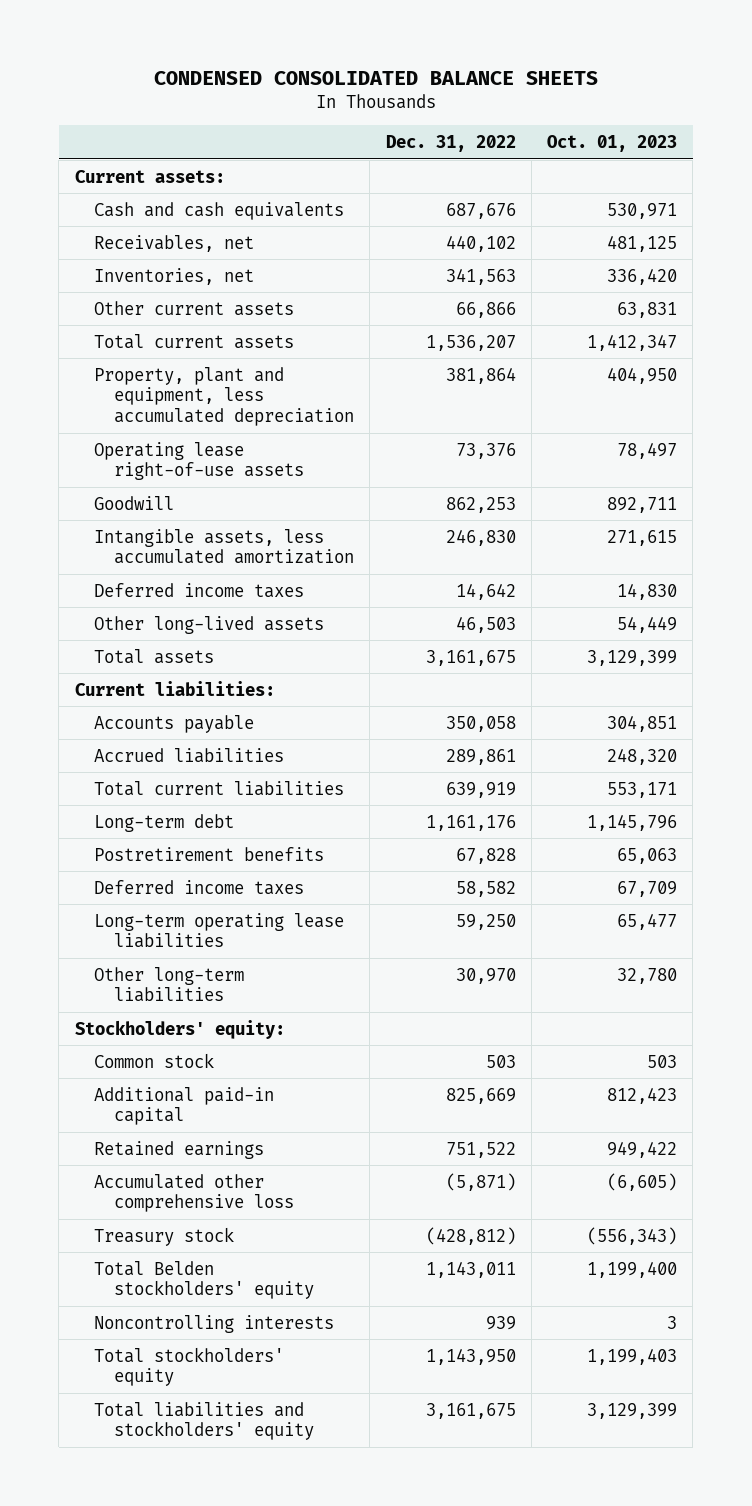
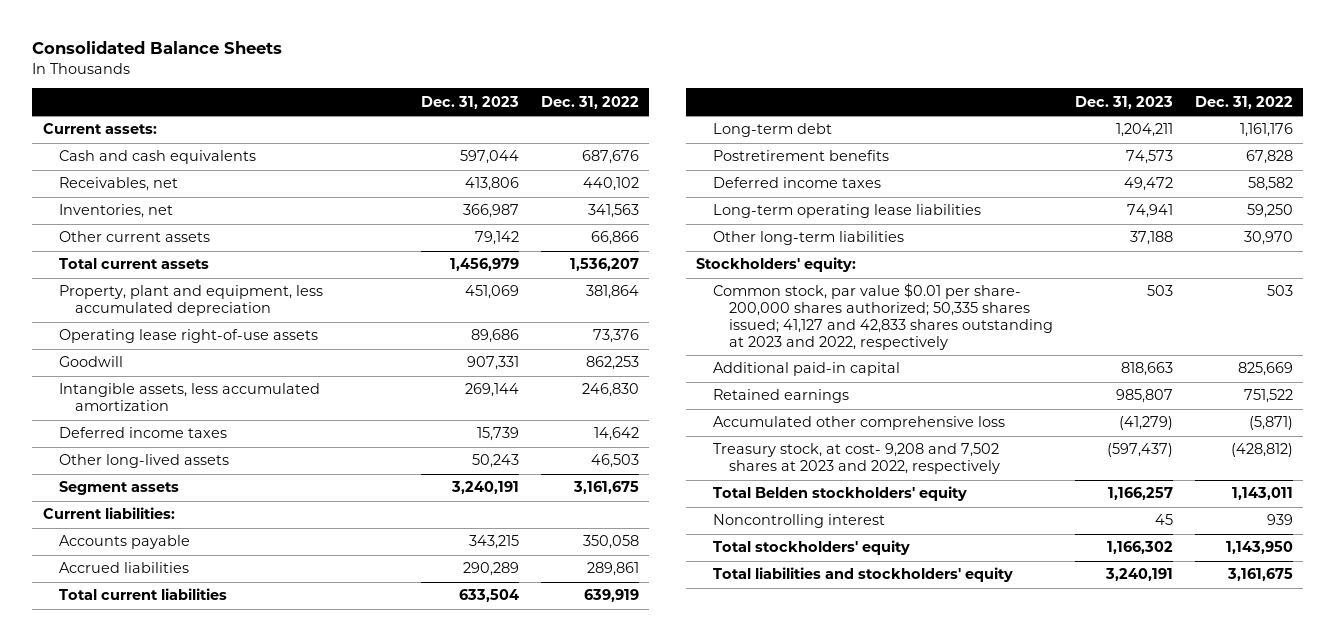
- CONDENSED CONSOLIDATED BALANCE SHEETS
+ Consolidated Balance Sheets
- | Dec. 31, 2022 | Oct. 01, 2023
+ | Dec. 31, 2023 | Dec. 31, 2022
- Total assets | 3,161,675 | 3,129,399
+ Segment assets | 3,240,191 | 3,161,675
- Common stock | 503 | 503
+ Common stock, par value $0.01 per share- 200,000 shares authorized; 50,335 shares issued; 41,127 and 42,833 shares outstanding at 2023 and 2022, respectively | 503 | 503
- Treasury stock | (428,812) | (556,343)
+ Treasury stock, at cost- 9,208 and 7,502 shares at 2023 and 2022, respectively | (597,437) | (428,812)
- Noncontrolling interests | 939 | 3
+ Noncontrolling interest | 45 | 939

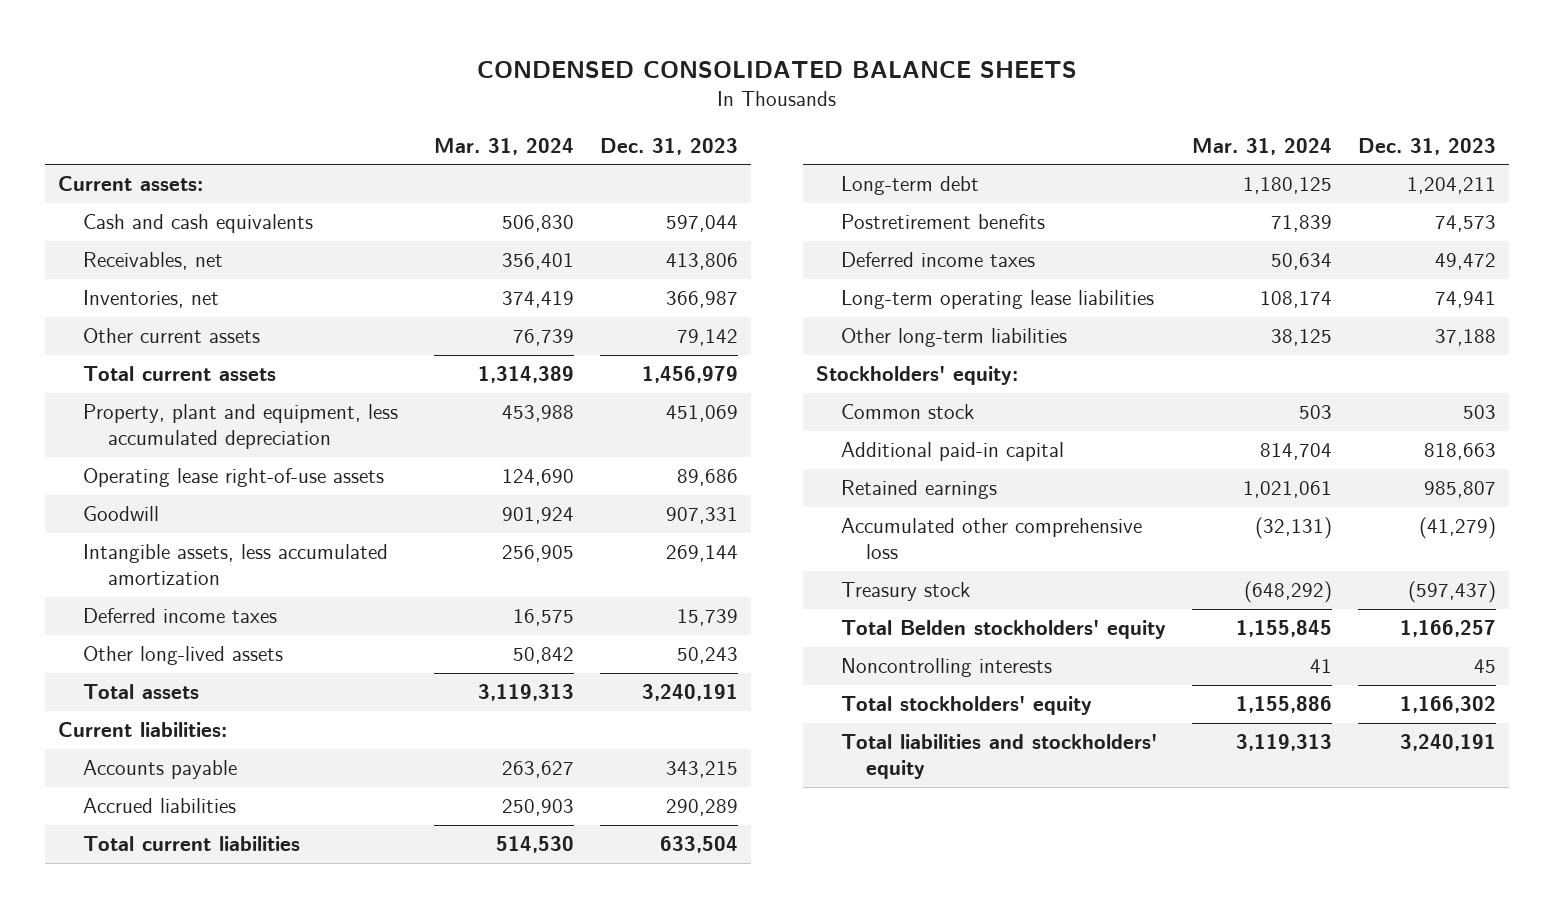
- Consolidated Balance Sheets
+ CONDENSED CONSOLIDATED BALANCE SHEETS
- | Dec. 31, 2023 | Dec. 31, 2022
+ | Mar. 31, 2024 | Dec. 31, 2023
- Segment assets | 3,240,191 | 3,161,675
+ Total assets | 3,119,313 | 3,240,191
- Common stock, par value $0.01 per share- 200,000 shares authorized; 50,335 shares issued; 41,127 and 42,833 shares outstanding at 2023 and 2022, respectively | 503 | 503
+ Common stock | 503 | 503
- Treasury stock, at cost- 9,208 and 7,502 shares at 2023 and 2022, respectively | (597,437) | (428,812)
+ Treasury stock | (648,292) | (597,437)
- Noncontrolling interest | 45 | 939
+ Noncontrolling interests | 41 | 45

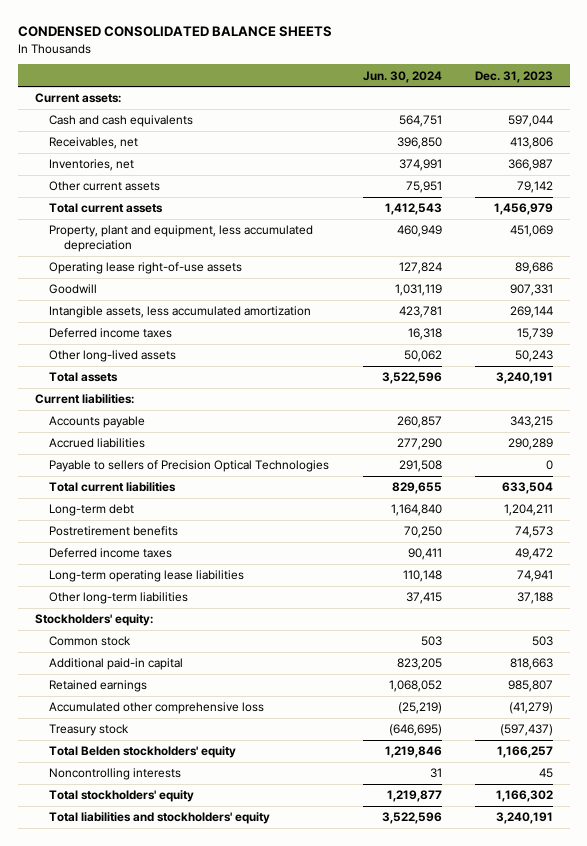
- | Mar. 31, 2024 | Dec. 31, 2023
+ | Jun. 30, 2024 | Dec. 31, 2023
+ Payable to sellers of Precision Optical Technologies | 291,508 | 0

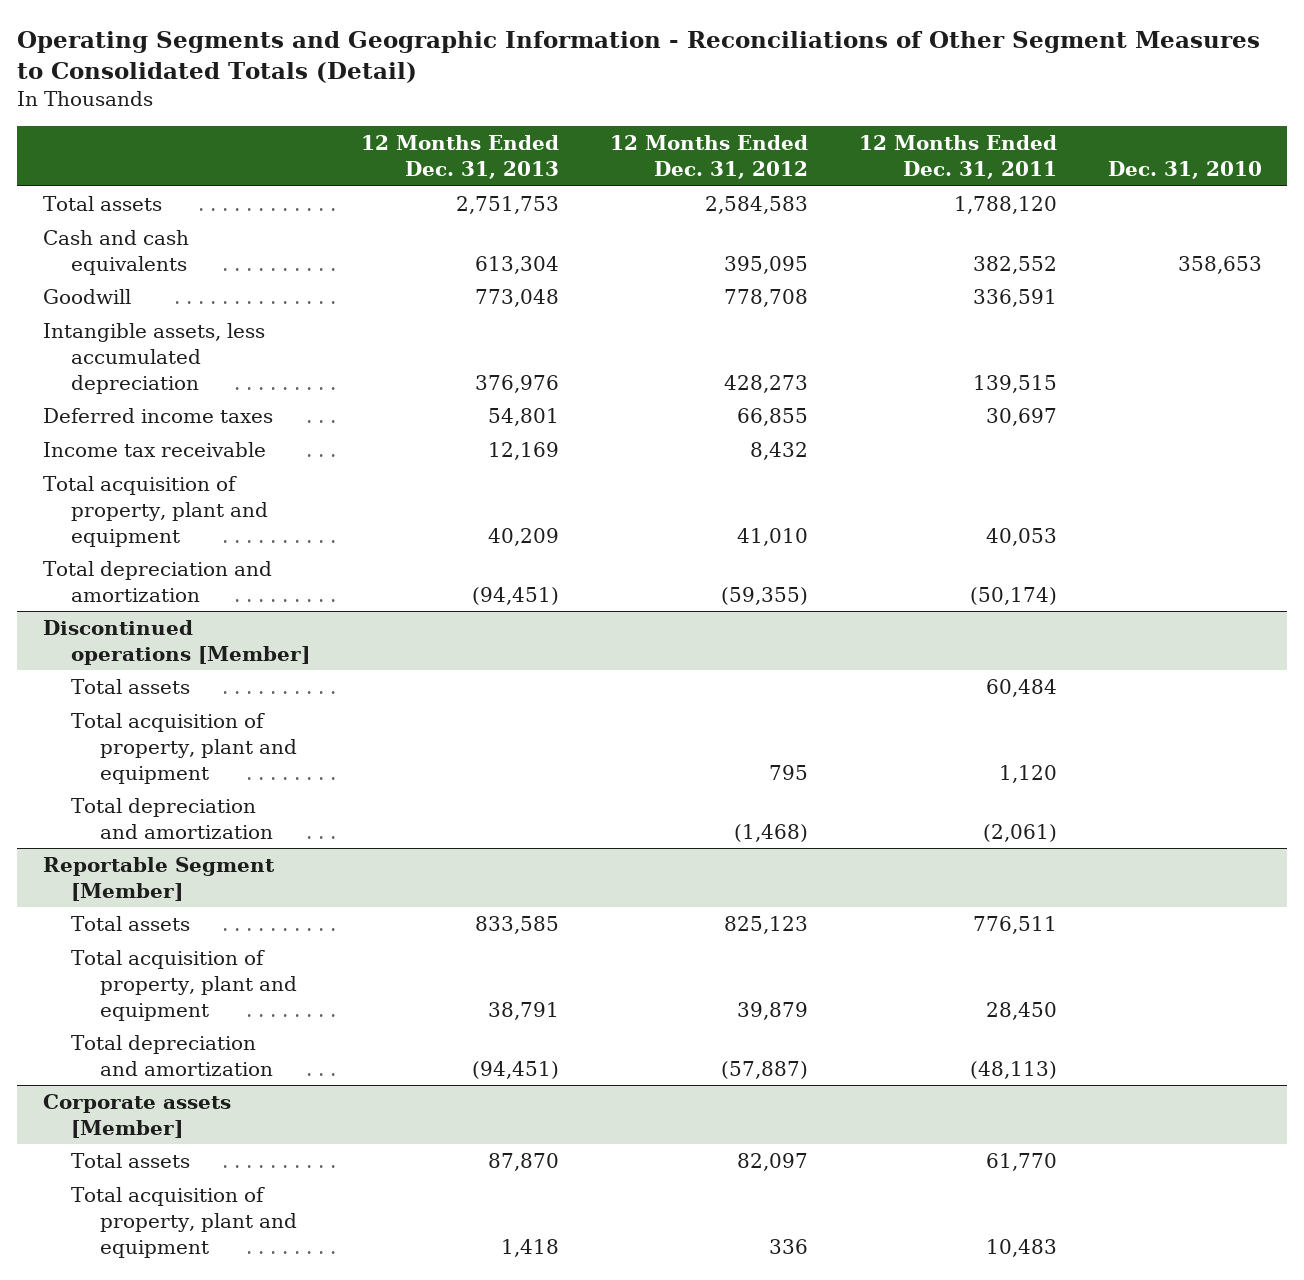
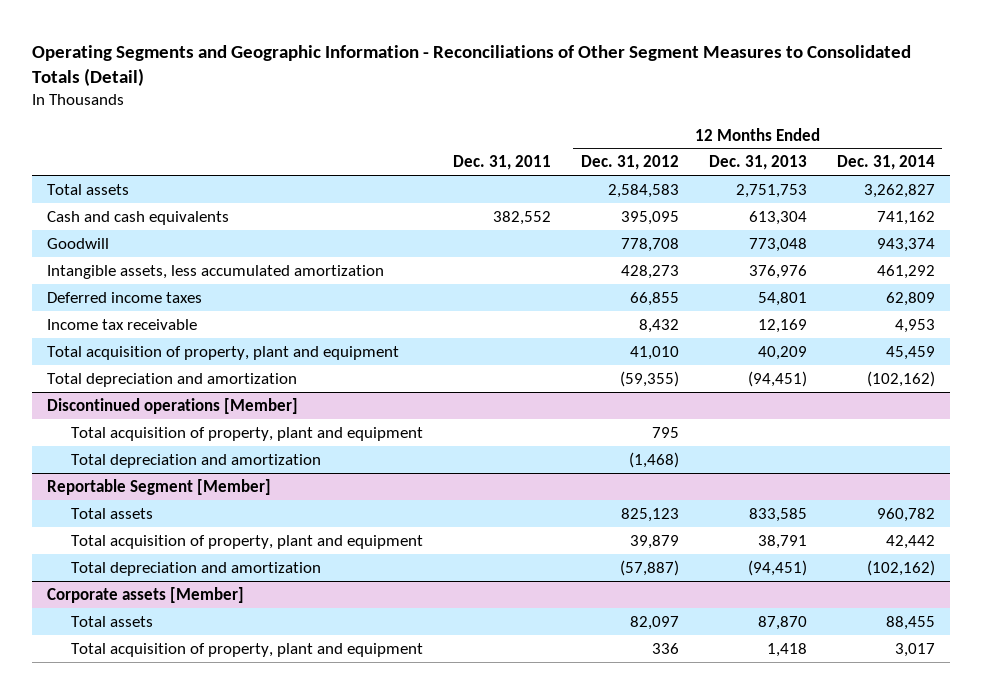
- | 12 Months Ended Dec. 31, 2013 | 12 Months Ended Dec. 31, 2012 | 12 Months Ended Dec. 31, 2011 | Dec. 31, 2010
+ | Dec. 31, 2011 | 12 Months Ended Dec. 31, 2012 | 12 Months Ended Dec. 31, 2013 | 12 Months Ended Dec. 31, 2014
- Intangible assets, less accumulated depreciation | 376,976 | 428,273 | 139,515 |
+ Intangible assets, less accumulated amortization | | 428,273 | 376,976 | 461,292
@ Discontinued operations [Member]
- Total assets | | | 60,484 |

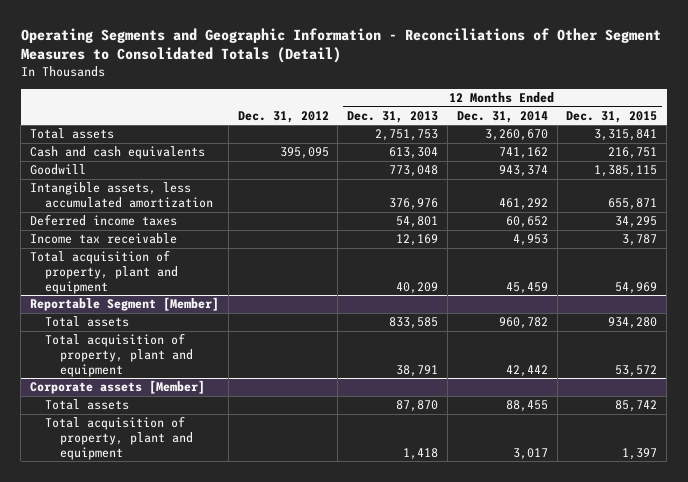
- | Dec. 31, 2011 | 12 Months Ended Dec. 31, 2012 | 12 Months Ended Dec. 31, 2013 | 12 Months Ended Dec. 31, 2014
+ | Dec. 31, 2012 | 12 Months Ended Dec. 31, 2013 | 12 Months Ended Dec. 31, 2014 | 12 Months Ended Dec. 31, 2015
- Total assets | | 2,584,583 | 2,751,753 | 3,262,827
+ Total assets | | 2,751,753 | 3,260,670 | 3,315,841
- Deferred income taxes | | 66,855 | 54,801 | 62,809
+ Deferred income taxes | | 54,801 | 60,652 | 34,295
- Total depreciation and amortization | | (59,355) | (94,451) | (102,162)
- Discontinued operations [Member]
- Total acquisition of property, plant and equipment | | 795 | |
- Total depreciation and amortization | | (1,468) | |
@ Reportable Segment [Member]
- Total depreciation and amortization | | (57,887) | (94,451) | (102,162)

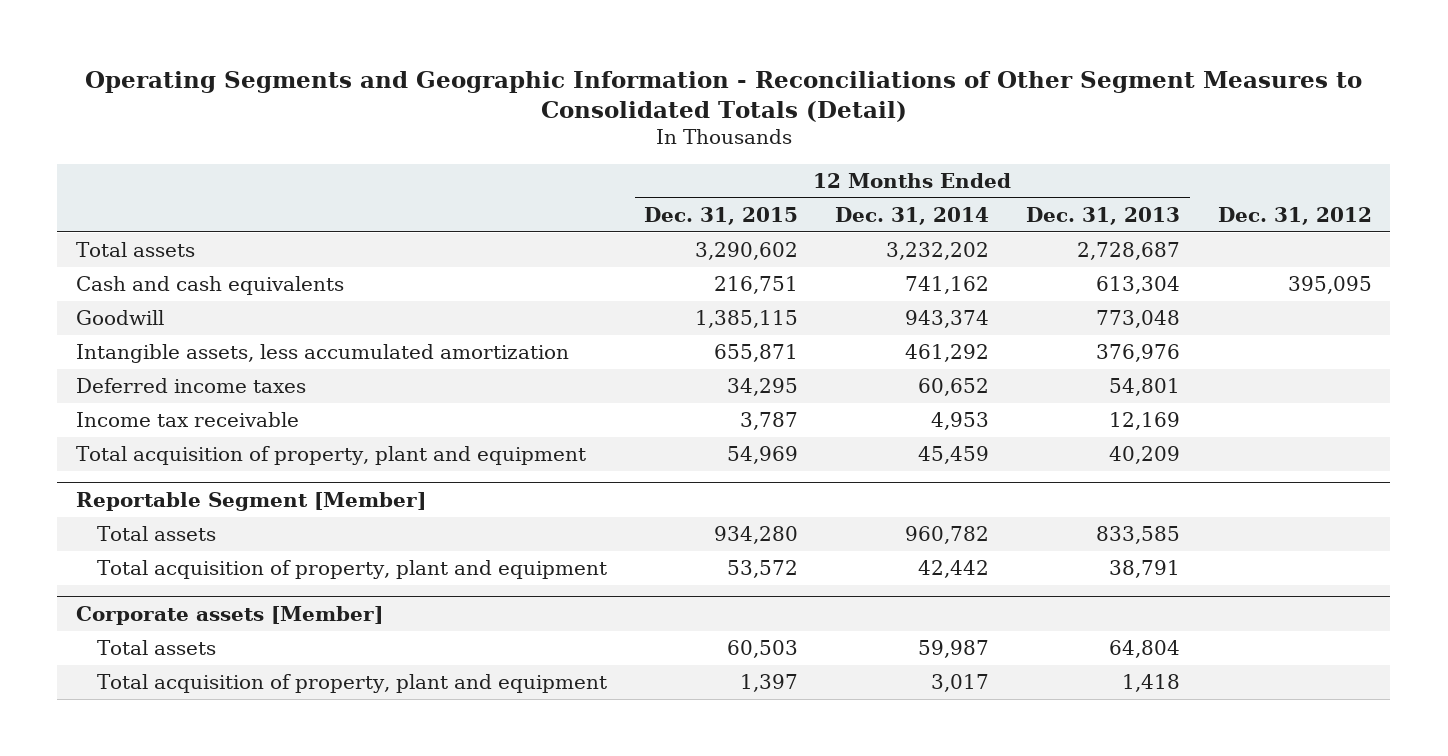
- | Dec. 31, 2012 | 12 Months Ended Dec. 31, 2013 | 12 Months Ended Dec. 31, 2014 | 12 Months Ended Dec. 31, 2015
+ | 12 Months Ended Dec. 31, 2015 | 12 Months Ended Dec. 31, 2014 | 12 Months Ended Dec. 31, 2013 | Dec. 31, 2012
- Total assets | | 2,751,753 | 3,260,670 | 3,315,841
+ Total assets | 3,290,602 | 3,232,202 | 2,728,687 |
@ Corporate assets [Member]
- Total assets | | 87,870 | 88,455 | 85,742
+ Total assets | 60,503 | 59,987 | 64,804 |

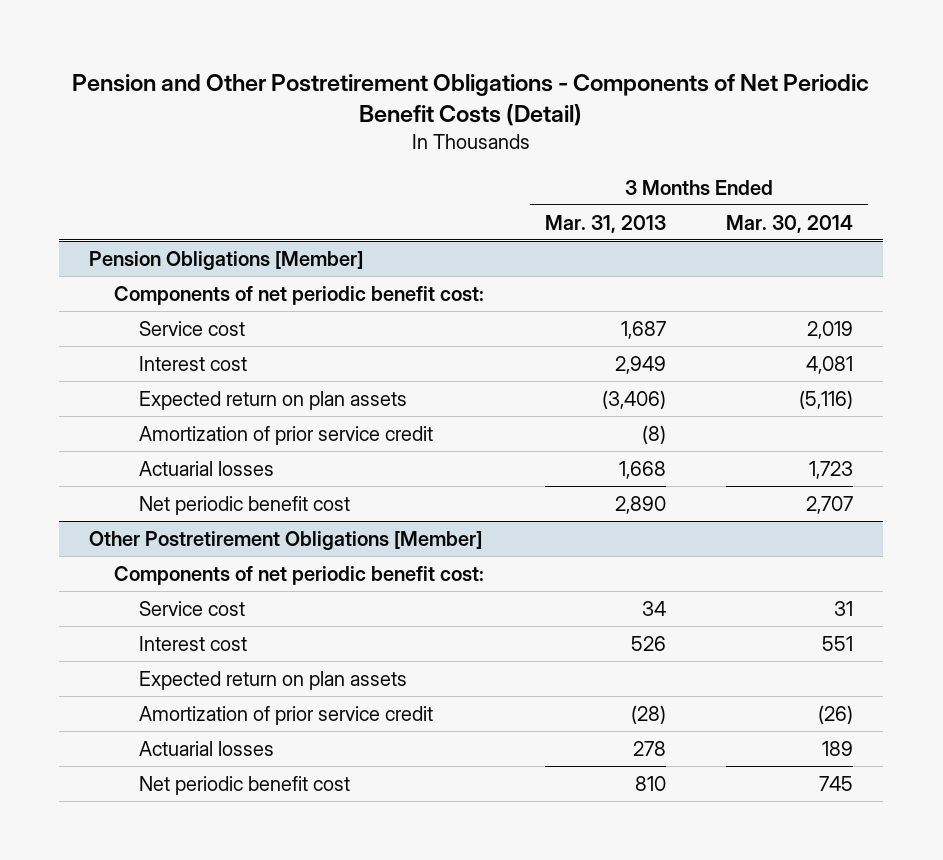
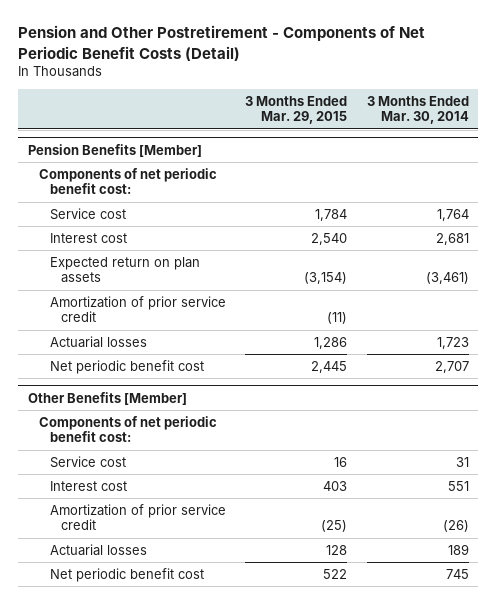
- Pension and Other Postretirement Obligations - Components of Net Periodic Benefit Costs (Detail)
+ Pension and Other Postretirement - Components of Net Periodic Benefit Costs (Detail)
- | 3 Months Ended Mar. 31, 2013 | 3 Months Ended Mar. 30, 2014
+ | 3 Months Ended Mar. 29, 2015 | 3 Months Ended Mar. 30, 2014
- Pension Obligations [Member]
+ Pension Benefits [Member]
- Service cost | 1,687 | 2,019
- Interest cost | 2,949 | 4,081
- Expected return on plan assets | (3,406) | (5,116)
+ Service cost | 1,784 | 1,764
+ Interest cost | 2,540 | 2,681
+ Expected return on plan assets | (3,154) | (3,461)
- Other Postretirement Obligations [Member]
+ Other Benefits [Member]
- Expected return on plan assets

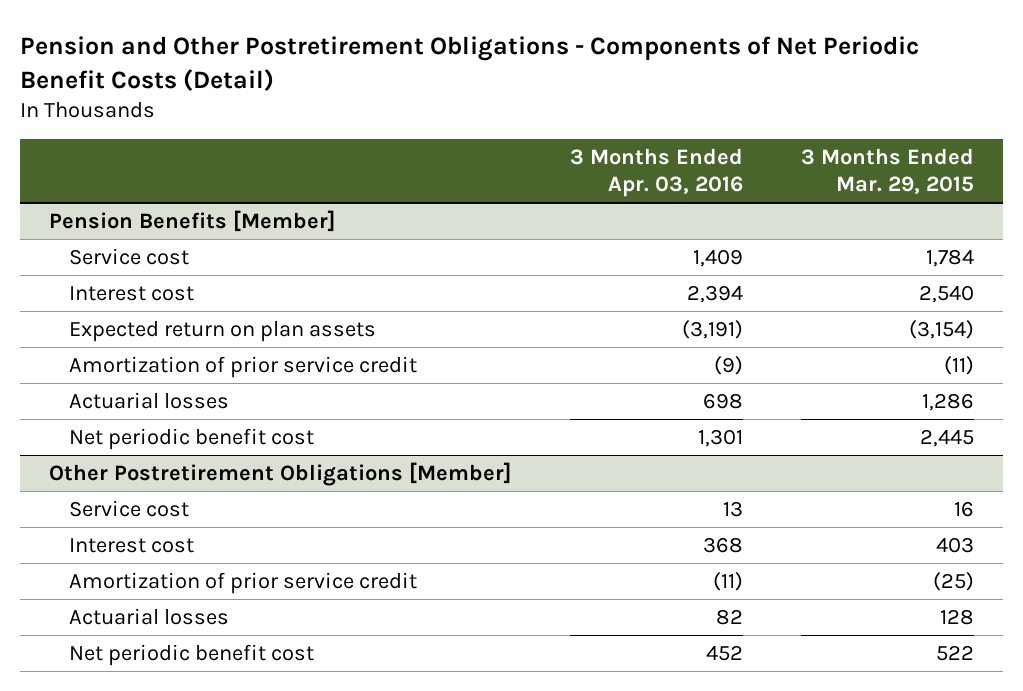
- Pension and Other Postretirement - Components of Net Periodic Benefit Costs (Detail)
+ Pension and Other Postretirement Obligations - Components of Net Periodic Benefit Costs (Detail)
- | 3 Months Ended Mar. 29, 2015 | 3 Months Ended Mar. 30, 2014
+ | 3 Months Ended Apr. 03, 2016 | 3 Months Ended Mar. 29, 2015
@ Pension Benefits [Member]
- Components of net periodic benefit cost:
- Other Benefits [Member]
- Components of net periodic benefit cost:
+ Other Postretirement Obligations [Member]

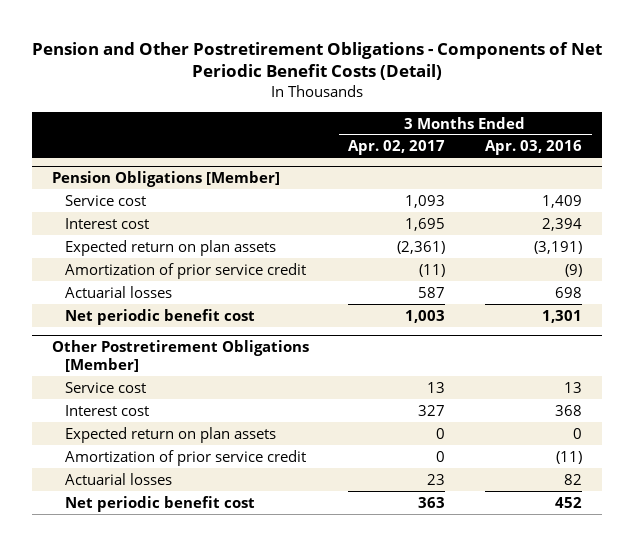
- | 3 Months Ended Apr. 03, 2016 | 3 Months Ended Mar. 29, 2015
+ | 3 Months Ended Apr. 02, 2017 | 3 Months Ended Apr. 03, 2016
- Pension Benefits [Member]
+ Pension Obligations [Member]
@ Other Postretirement Obligations [Member]
+ Expected return on plan assets | 0 | 0

